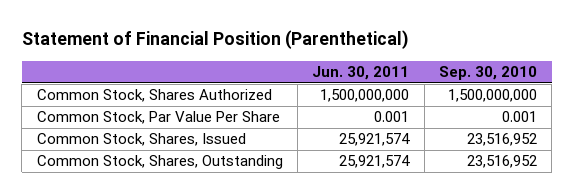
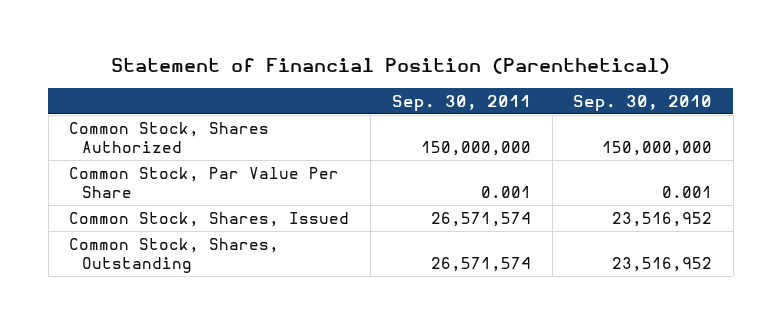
- | Jun. 30, 2011 | Sep. 30, 2010
+ | Sep. 30, 2011 | Sep. 30, 2010
- Common Stock, Shares Authorized | 1,500,000,000 | 1,500,000,000
+ Common Stock, Shares Authorized | 150,000,000 | 150,000,000

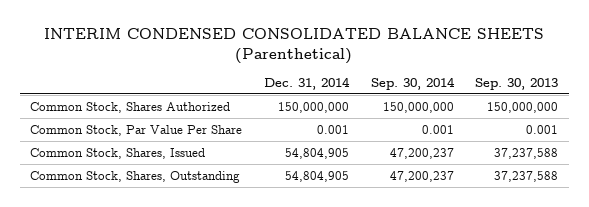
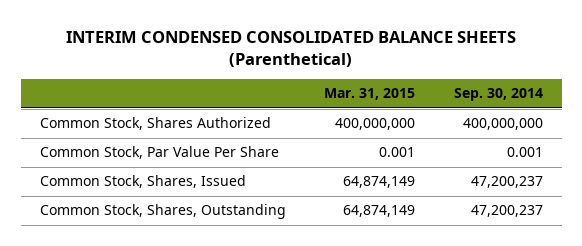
- | Dec. 31, 2014 | Sep. 30, 2014 | Sep. 30, 2013
+ | Mar. 31, 2015 | Sep. 30, 2014
- Common Stock, Shares Authorized | 150,000,000 | 150,000,000 | 150,000,000
+ Common Stock, Shares Authorized | 400,000,000 | 400,000,000

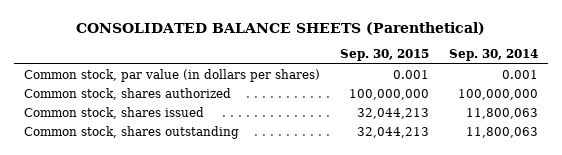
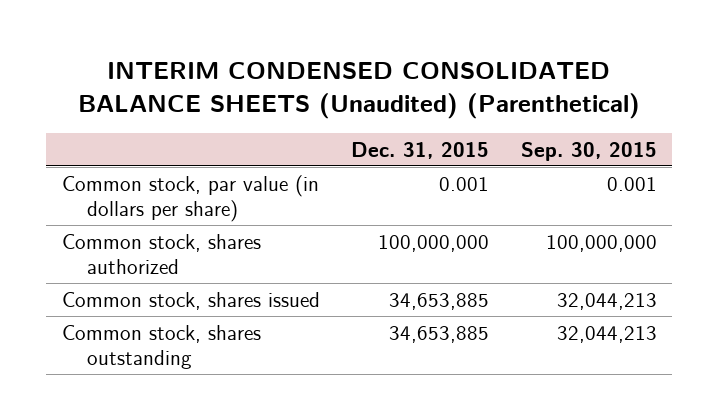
- CONSOLIDATED BALANCE SHEETS (Parenthetical)
+ INTERIM CONDENSED CONSOLIDATED BALANCE SHEETS (Unaudited) (Parenthetical)
- | Sep. 30, 2015 | Sep. 30, 2014
+ | Dec. 31, 2015 | Sep. 30, 2015
- Common stock, par value (in dollars per shares) | 0.001 | 0.001
+ Common stock, par value (in dollars per share) | 0.001 | 0.001

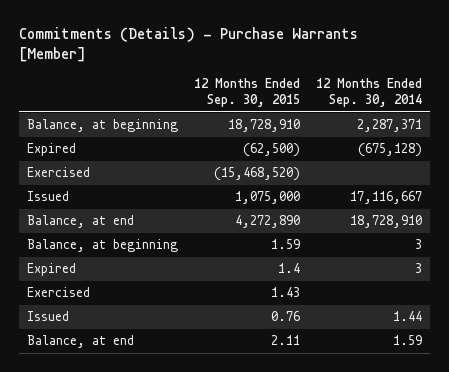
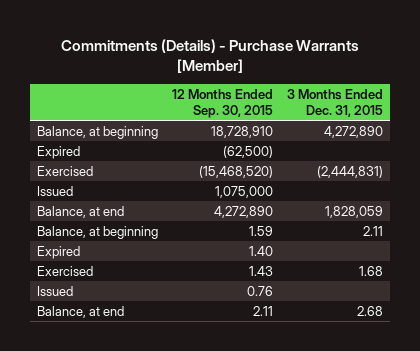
- | 12 Months Ended Sep. 30, 2015 | 12 Months Ended Sep. 30, 2014
+ | 12 Months Ended Sep. 30, 2015 | 3 Months Ended Dec. 31, 2015
- Expired | 1.4 | 3
+ Expired | 1.40 |

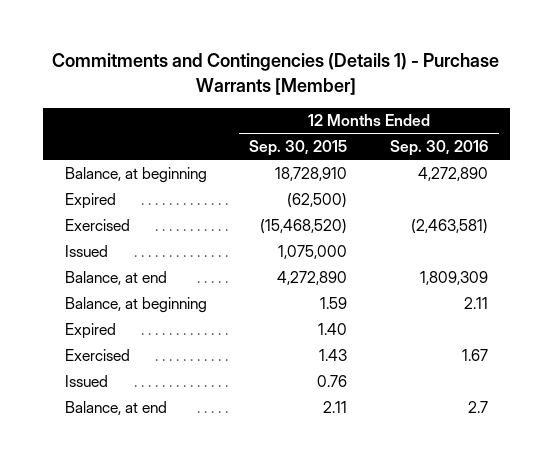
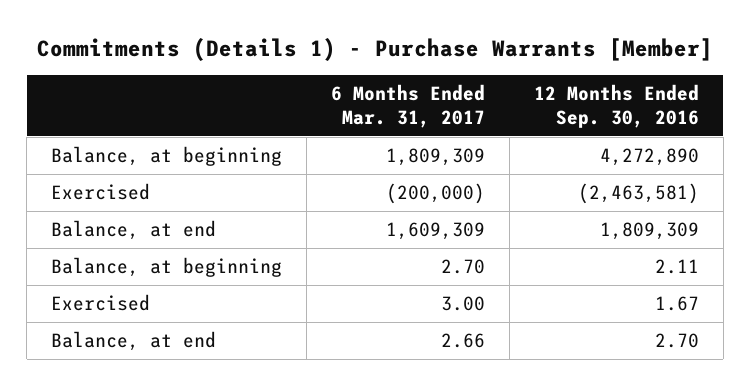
- Commitments and Contingencies (Details 1) - Purchase Warrants [Member]
+ Commitments (Details 1) - Purchase Warrants [Member]
- | 12 Months Ended Sep. 30, 2015 | 12 Months Ended Sep. 30, 2016
+ | 6 Months Ended Mar. 31, 2017 | 12 Months Ended Sep. 30, 2016
- Expired | (62,500) |
- Issued | 1,075,000 |
- Expired | 1.40 |
- Issued | 0.76 |
- Balance, at end | 2.11 | 2.7
+ Balance, at end | 2.66 | 2.70

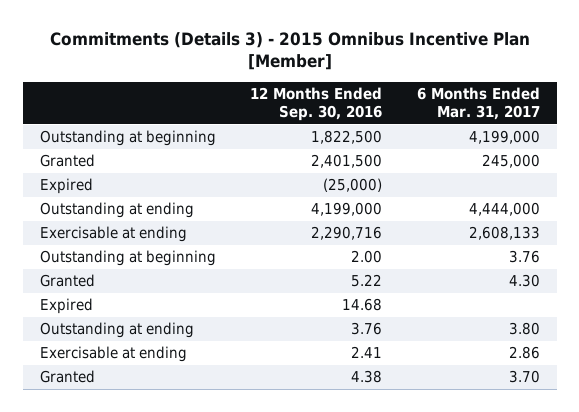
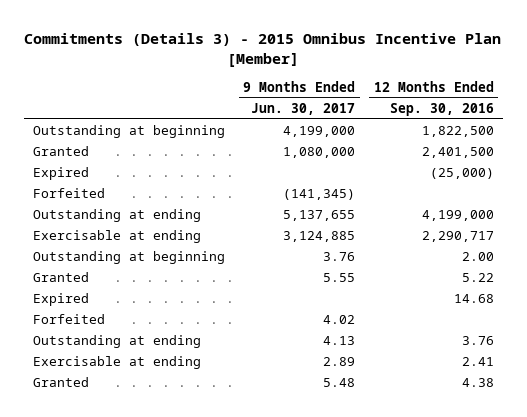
- | 12 Months Ended Sep. 30, 2016 | 6 Months Ended Mar. 31, 2017
+ | 9 Months Ended Jun. 30, 2017 | 12 Months Ended Sep. 30, 2016
+ Forfeited | (141,345) |
- Exercisable at ending | 2,290,716 | 2,608,133
+ Exercisable at ending | 3,124,885 | 2,290,717
+ Forfeited | 4.02 |

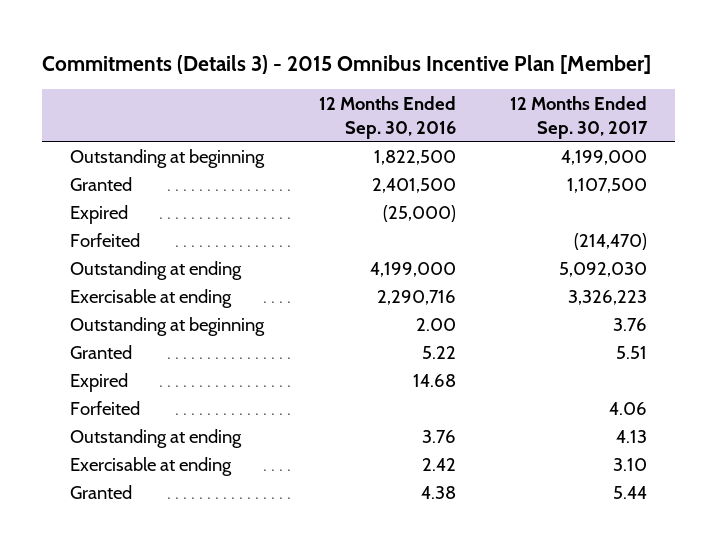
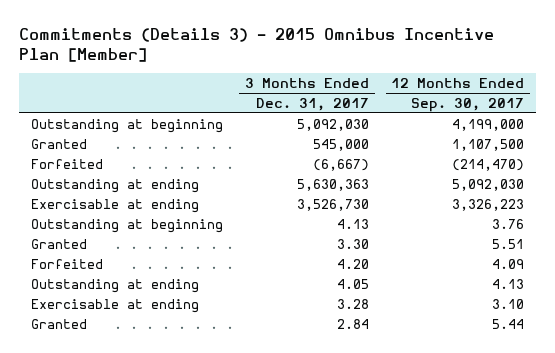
- | 12 Months Ended Sep. 30, 2016 | 12 Months Ended Sep. 30, 2017
+ | 3 Months Ended Dec. 31, 2017 | 12 Months Ended Sep. 30, 2017
- Expired | (25,000) |
- Expired | 14.68 |
- Forfeited | | 4.06
+ Forfeited | 4.20 | 4.09

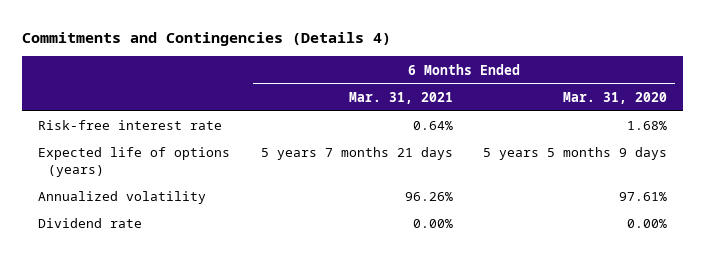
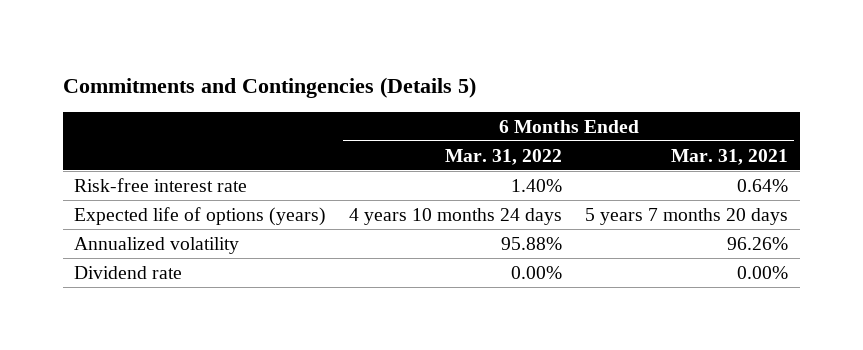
- Commitments and Contingencies (Details 4)
+ Commitments and Contingencies (Details 5)
- | 6 Months Ended Mar. 31, 2021 | 6 Months Ended Mar. 31, 2020
+ | 6 Months Ended Mar. 31, 2022 | 6 Months Ended Mar. 31, 2021
- Expected life of options (years) | 5 years 7 months 21 days | 5 years 5 months 9 days
+ Expected life of options (years) | 4 years 10 months 24 days | 5 years 7 months 20 days

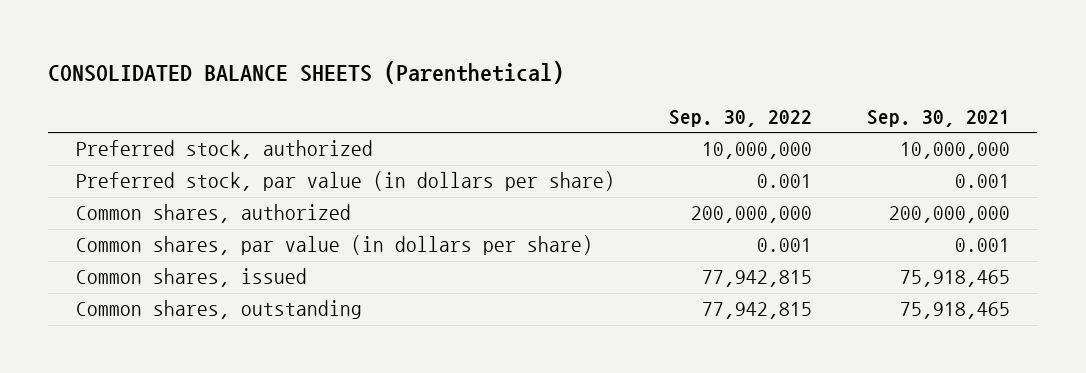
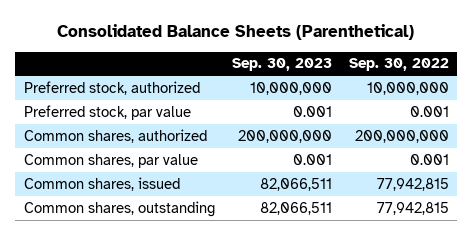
- CONSOLIDATED BALANCE SHEETS (Parenthetical)
+ Consolidated Balance Sheets (Parenthetical)
- | Sep. 30, 2022 | Sep. 30, 2021
+ | Sep. 30, 2023 | Sep. 30, 2022
- Preferred stock, par value (in dollars per share) | 0.001 | 0.001
+ Preferred stock, par value | 0.001 | 0.001
- Common shares, par value (in dollars per share) | 0.001 | 0.001
+ Common shares, par value | 0.001 | 0.001

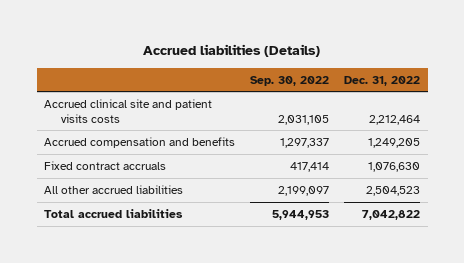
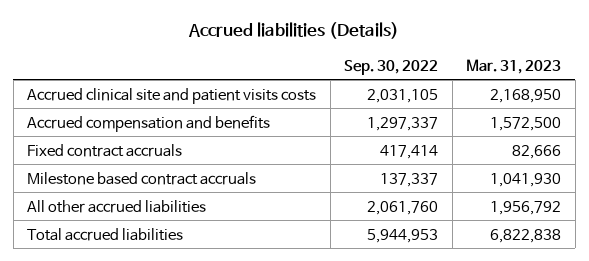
- | Sep. 30, 2022 | Dec. 31, 2022
+ | Sep. 30, 2022 | Mar. 31, 2023
- All other accrued liabilities | 2,199,097 | 2,504,523
+ Milestone based contract accruals | 137,337 | 1,041,930
+ All other accrued liabilities | 2,061,760 | 1,956,792

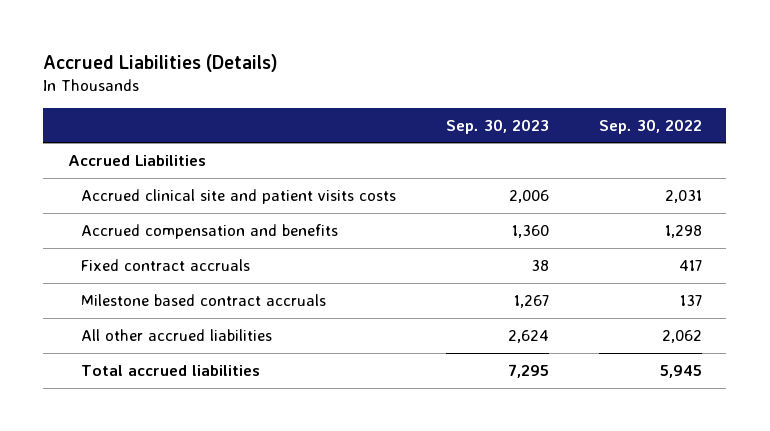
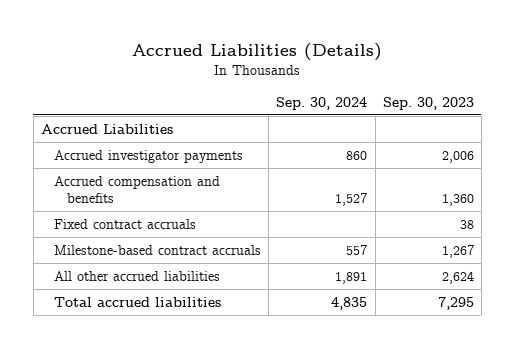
- | Sep. 30, 2023 | Sep. 30, 2022
+ | Sep. 30, 2024 | Sep. 30, 2023
- Accrued clinical site and patient visits costs | 2,006 | 2,031
+ Accrued investigator payments | 860 | 2,006
- Milestone based contract accruals | 1,267 | 137
+ Milestone-based contract accruals | 557 | 1,267

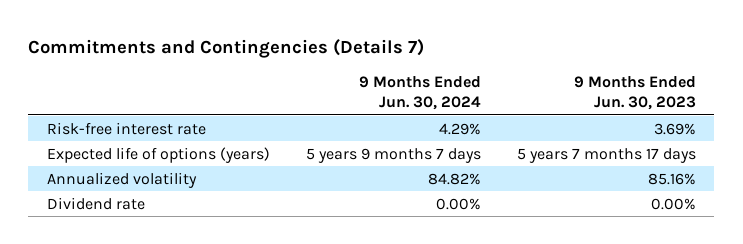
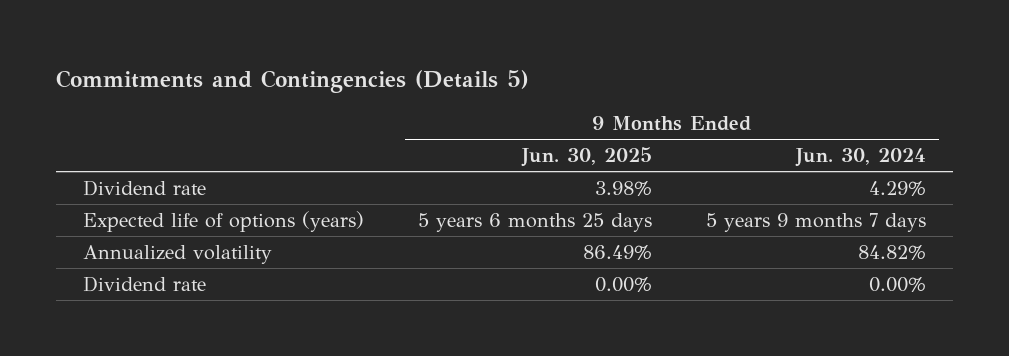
- Commitments and Contingencies (Details 7)
+ Commitments and Contingencies (Details 5)
- | 9 Months Ended Jun. 30, 2024 | 9 Months Ended Jun. 30, 2023
+ | 9 Months Ended Jun. 30, 2025 | 9 Months Ended Jun. 30, 2024
- Risk-free interest rate | 4.29% | 3.69%
+ Dividend rate | 3.98% | 4.29%

